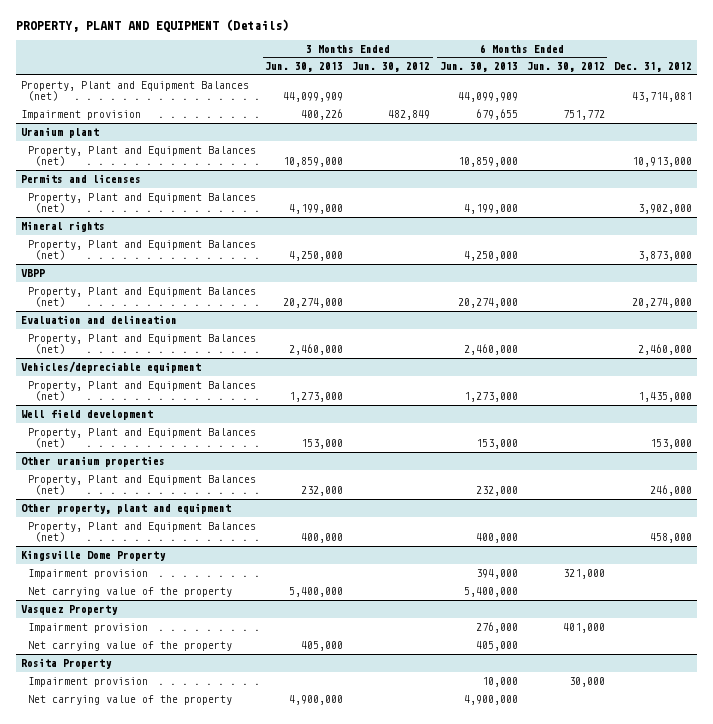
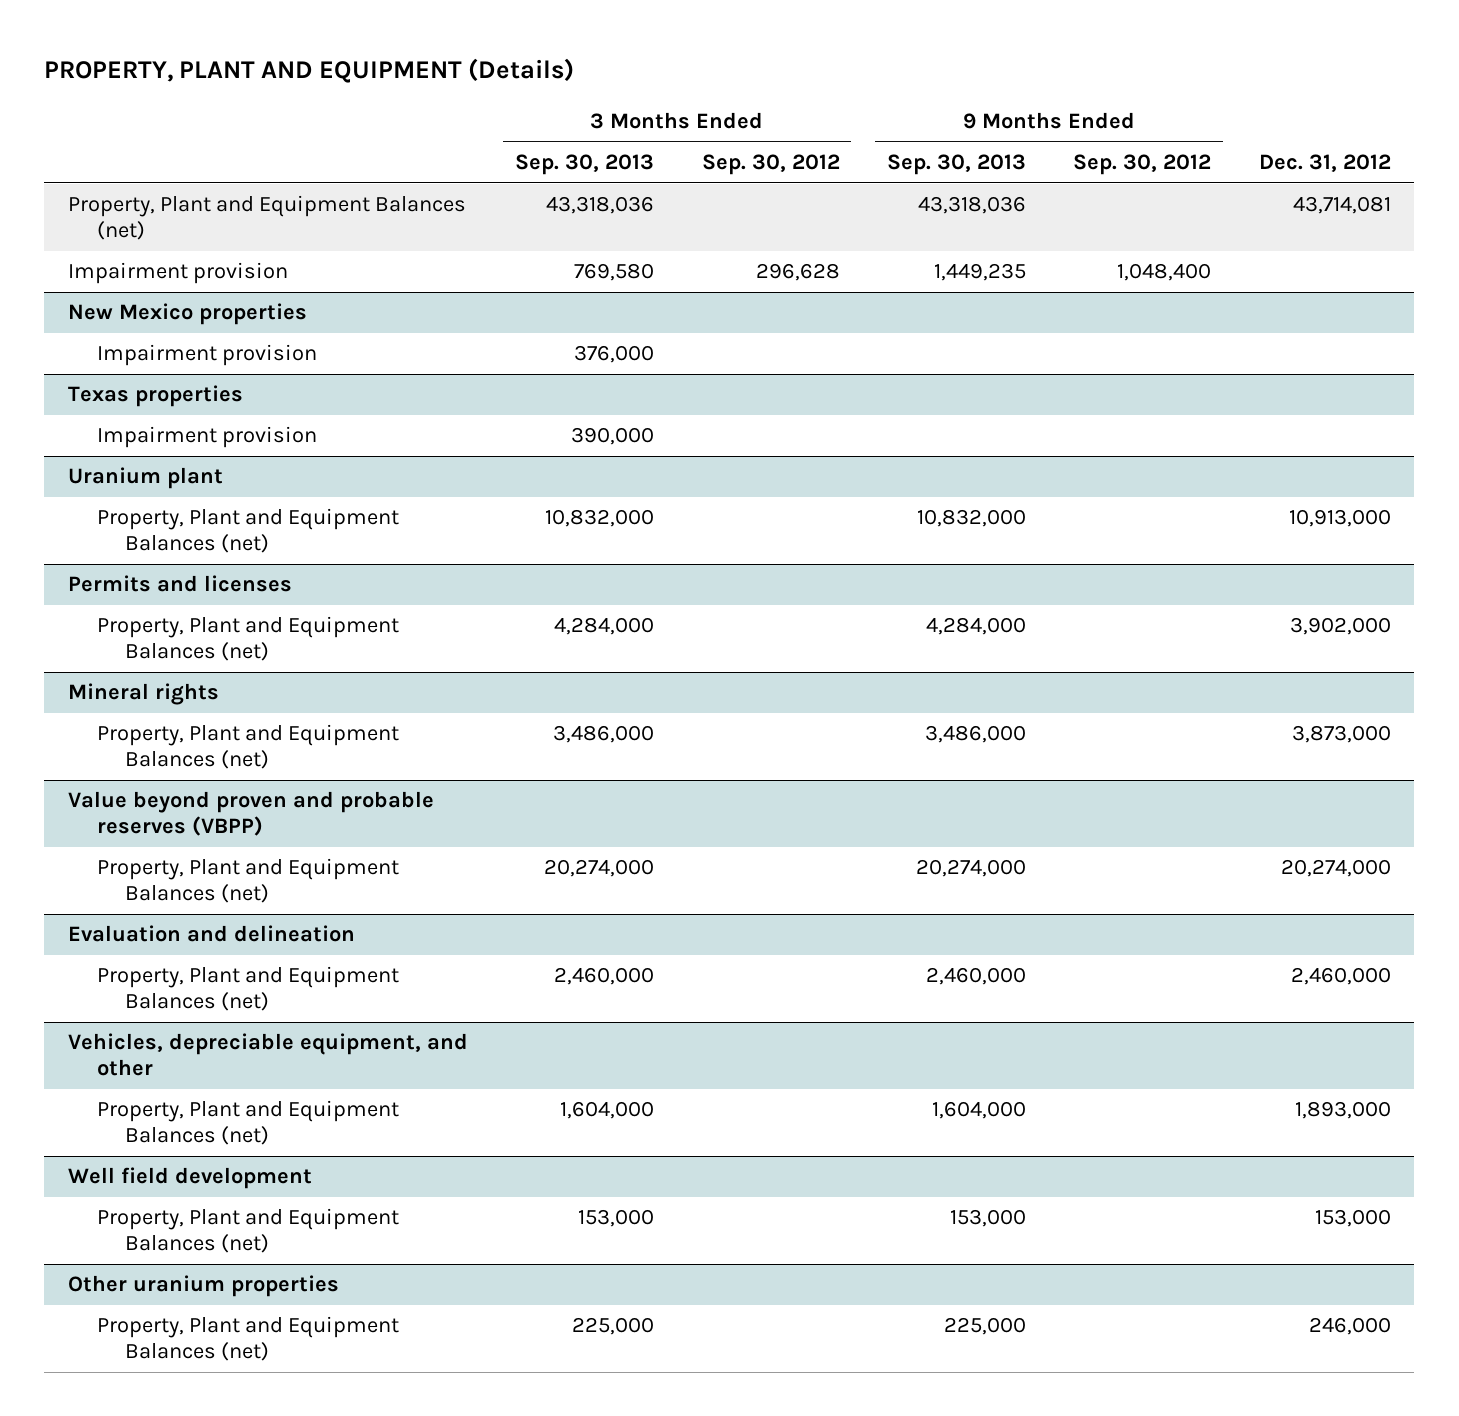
- | 3 Months Ended Jun. 30, 2013 | 3 Months Ended Jun. 30, 2012 | 6 Months Ended Jun. 30, 2013 | 6 Months Ended Jun. 30, 2012 | Dec. 31, 2012
+ | 3 Months Ended Sep. 30, 2013 | 3 Months Ended Sep. 30, 2012 | 9 Months Ended Sep. 30, 2013 | 9 Months Ended Sep. 30, 2012 | Dec. 31, 2012
+ New Mexico properties
+ Impairment provision | 376,000 | | | |
+ Texas properties
+ Impairment provision | 390,000 | | | |
- VBPP
+ Value beyond proven and probable reserves (VBPP)
- Vehicles/depreciable equipment
- Property, Plant and Equipment Balances (net) | 1,273,000 | | 1,273,000 | | 1,435,000
+ Vehicles, depreciable equipment, and other
+ Property, Plant and Equipment Balances (net) | 1,604,000 | | 1,604,000 | | 1,893,000
- Other property, plant and equipment
- Property, Plant and Equipment Balances (net) | 400,000 | | 400,000 | | 458,000
- Kingsville Dome Property
- Impairment provision | | | 394,000 | 321,000 |
- Net carrying value of the property | 5,400,000 | | 5,400,000 | |
- Vasquez Property
- Impairment provision | | | 276,000 | 401,000 |
- Net carrying value of the property | 405,000 | | 405,000 | |
- Rosita Property
- Impairment provision | | | 10,000 | 30,000 |
- Net carrying value of the property | 4,900,000 | | 4,900,000 | |

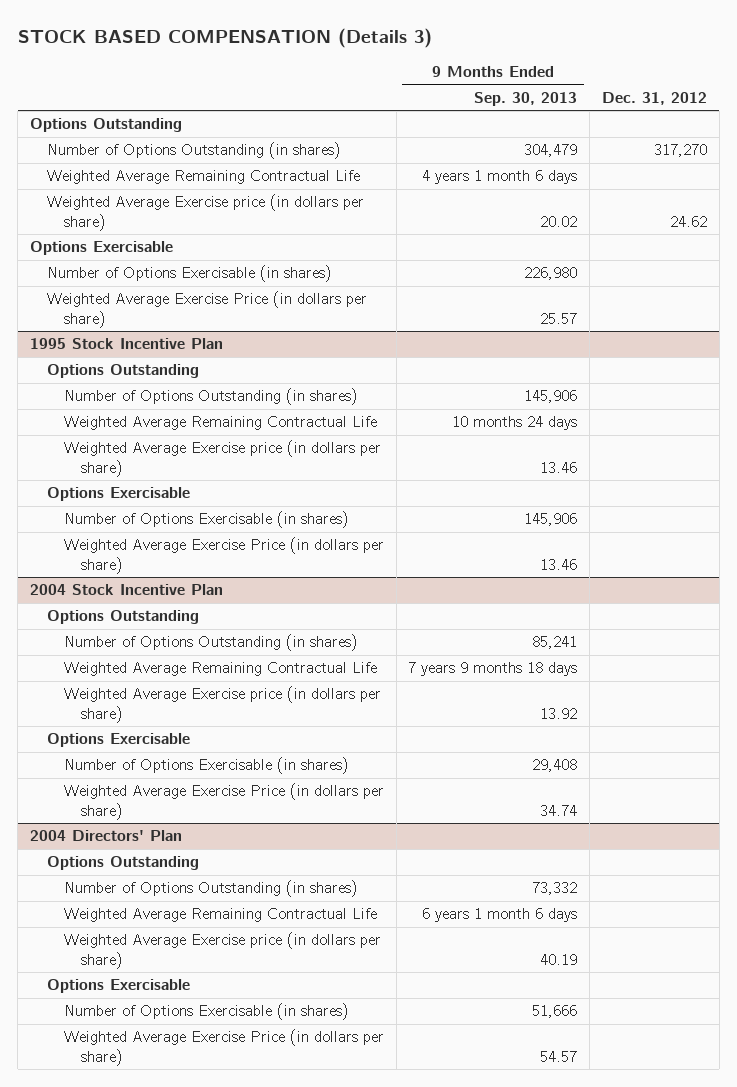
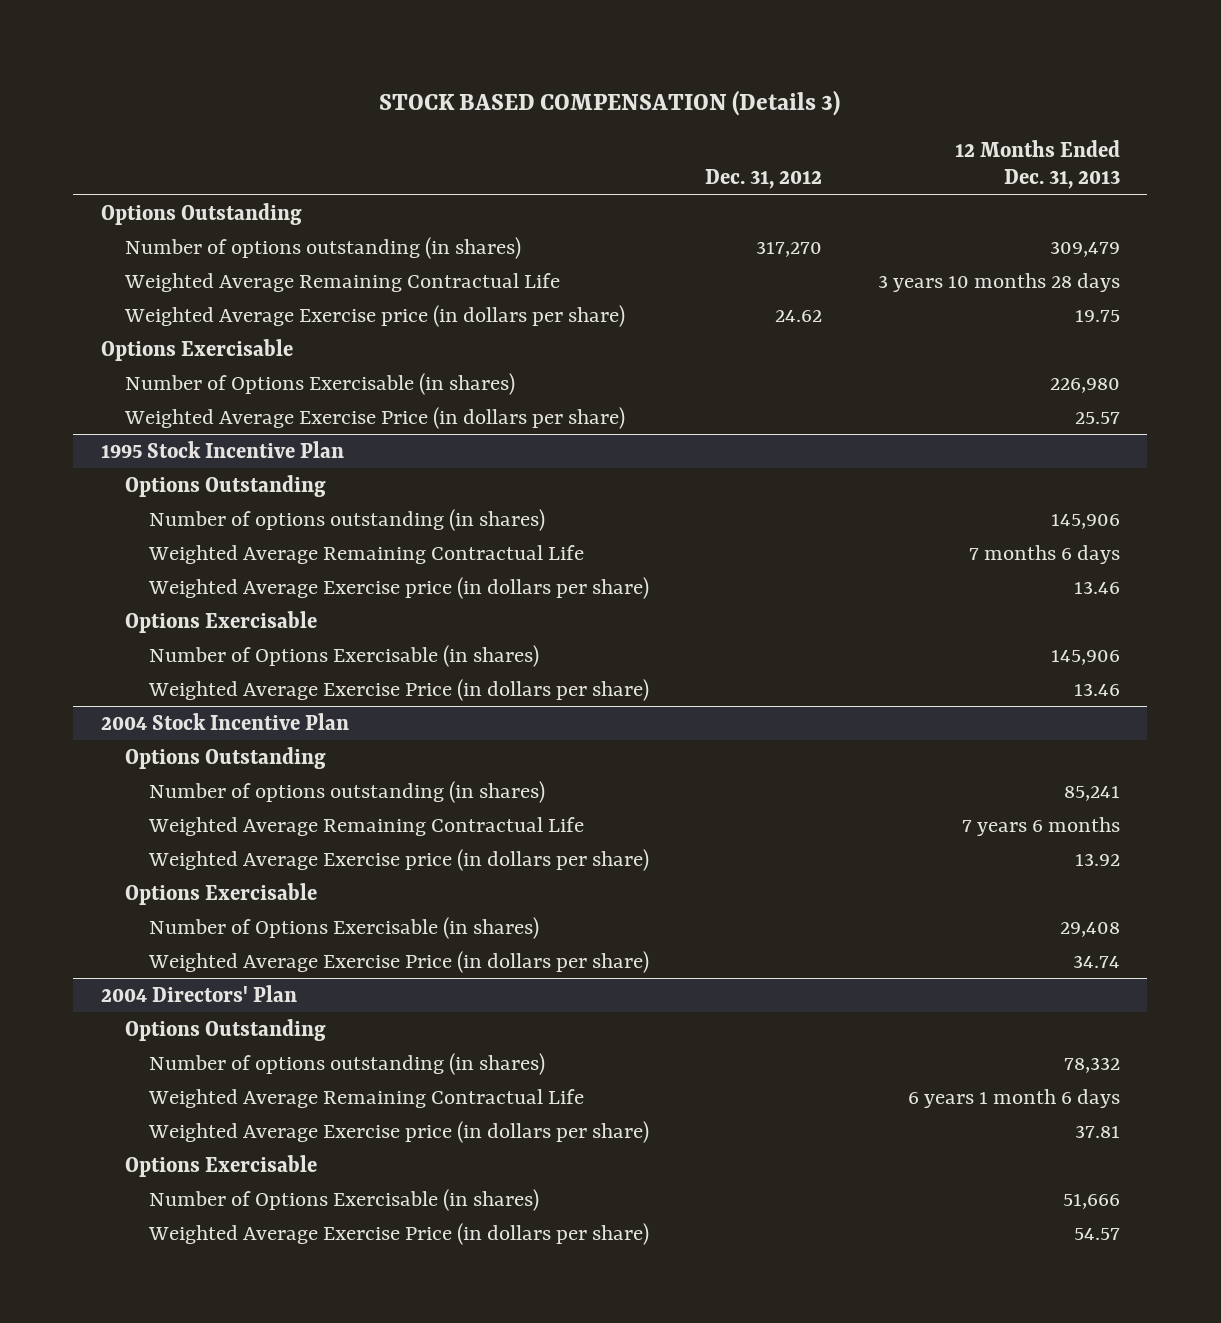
- | 9 Months Ended Sep. 30, 2013 | Dec. 31, 2012
+ | Dec. 31, 2012 | 12 Months Ended Dec. 31, 2013
- Number of Options Outstanding (in shares) | 304,479 | 317,270
+ Number of options outstanding (in shares) | 317,270 | 309,479
@ 1995 Stock Incentive Plan
- Number of Options Outstanding (in shares) | 145,906 |
+ Number of options outstanding (in shares) | | 145,906
@ 2004 Stock Incentive Plan
- Number of Options Outstanding (in shares) | 85,241 |
+ Number of options outstanding (in shares) | | 85,241
@ 2004 Directors' Plan
- Number of Options Outstanding (in shares) | 73,332 |
+ Number of options outstanding (in shares) | | 78,332

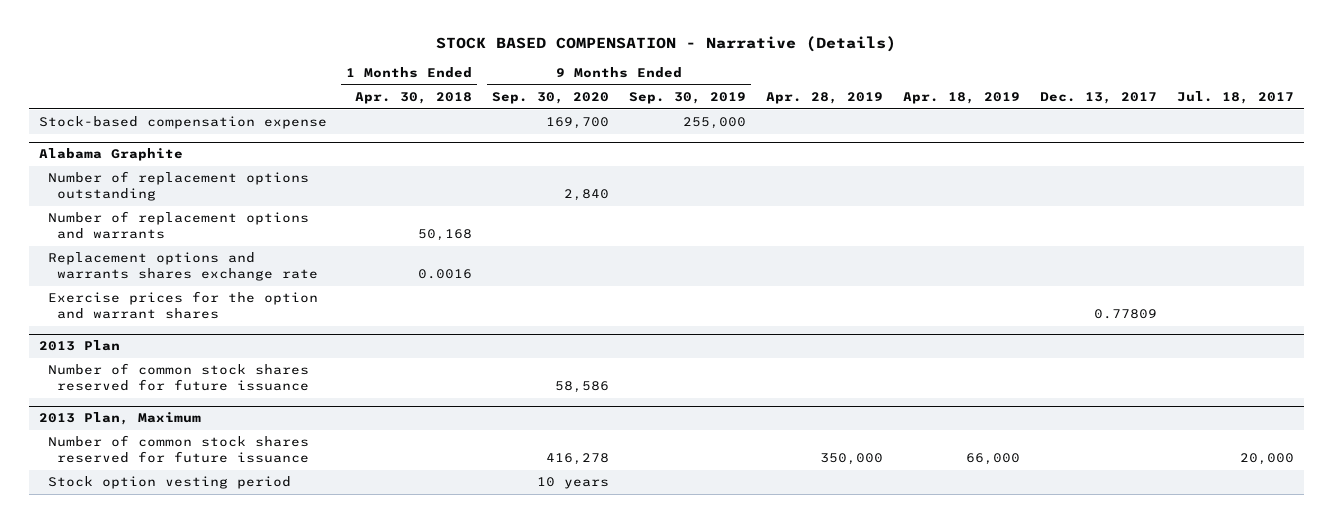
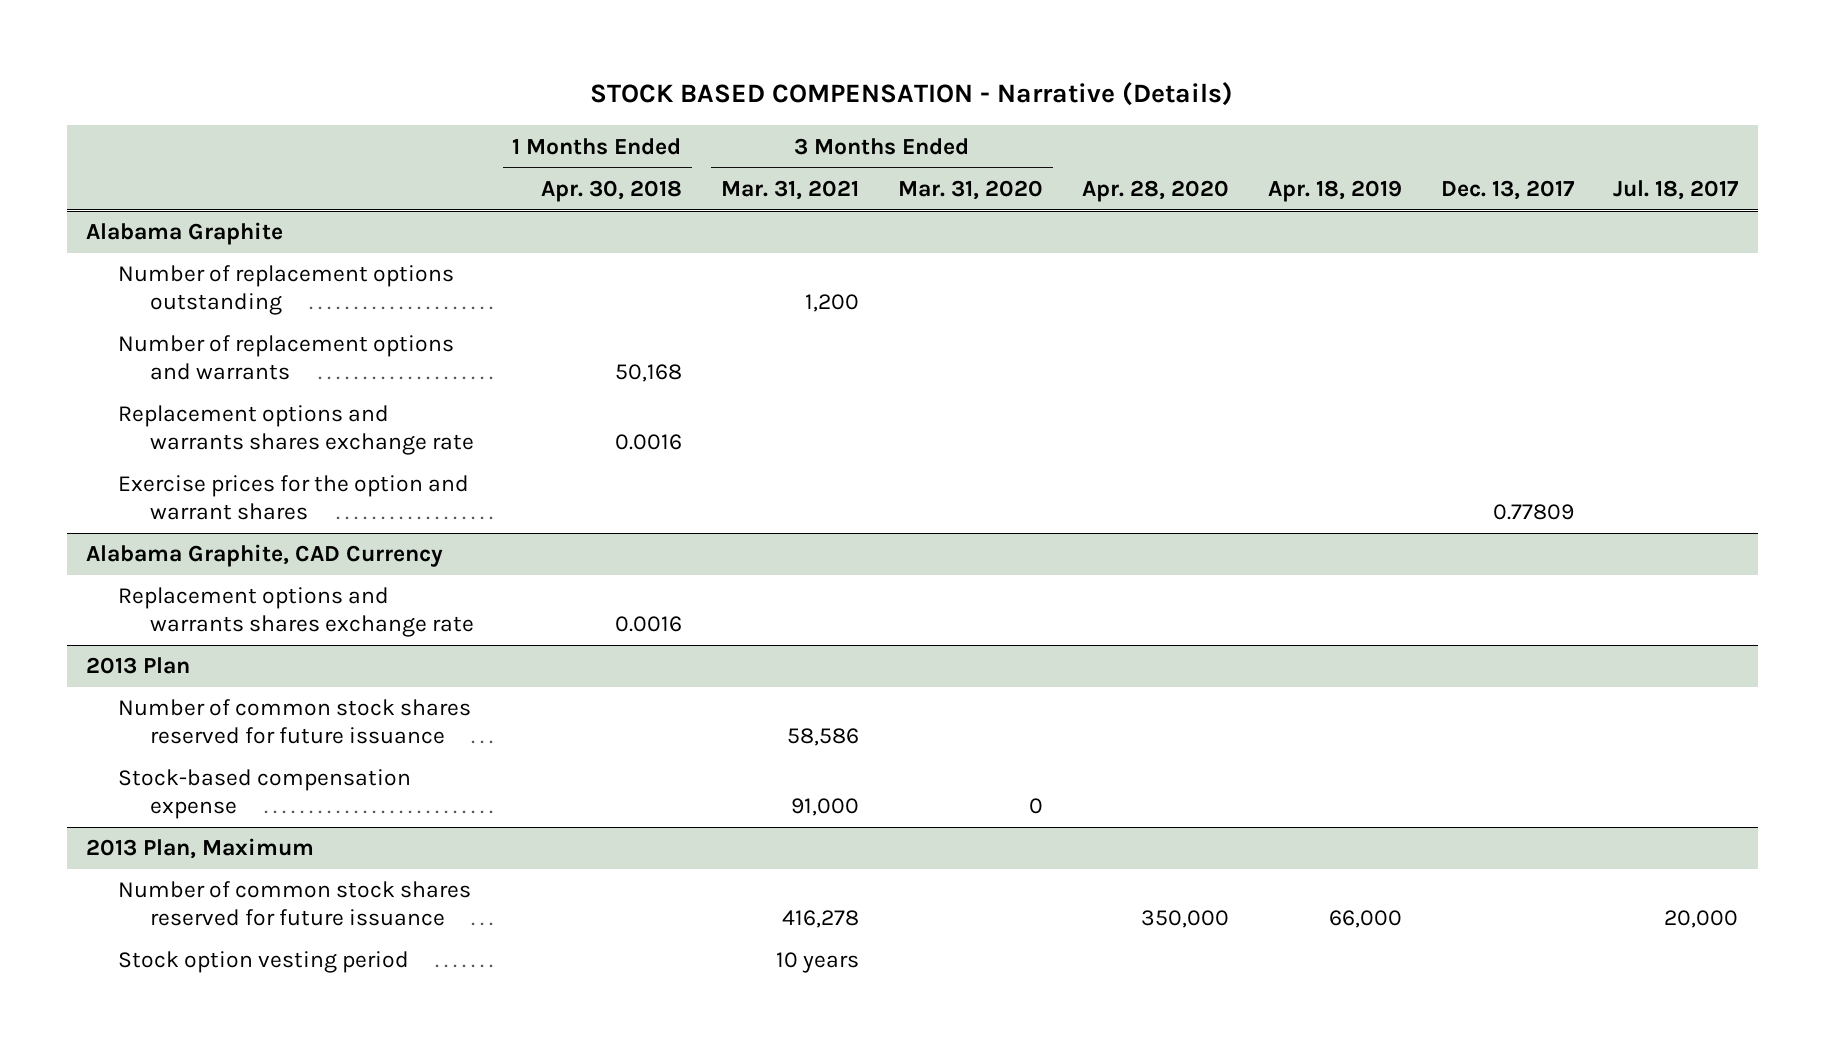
- | 1 Months Ended Apr. 30, 2018 | 9 Months Ended Sep. 30, 2020 | 9 Months Ended Sep. 30, 2019 | Apr. 28, 2019 | Apr. 18, 2019 | Dec. 13, 2017 | Jul. 18, 2017
+ | 1 Months Ended Apr. 30, 2018 | 3 Months Ended Mar. 31, 2021 | 3 Months Ended Mar. 31, 2020 | Apr. 28, 2020 | Apr. 18, 2019 | Dec. 13, 2017 | Jul. 18, 2017
- Stock-based compensation expense | | 169,700 | 255,000 | | | |
+ Alabama Graphite, CAD Currency
+ Replacement options and warrants shares exchange rate | 0.0016 | | | | | |
@ 2013 Plan
+ Stock-based compensation expense | | 91,000 | 0 | | | |

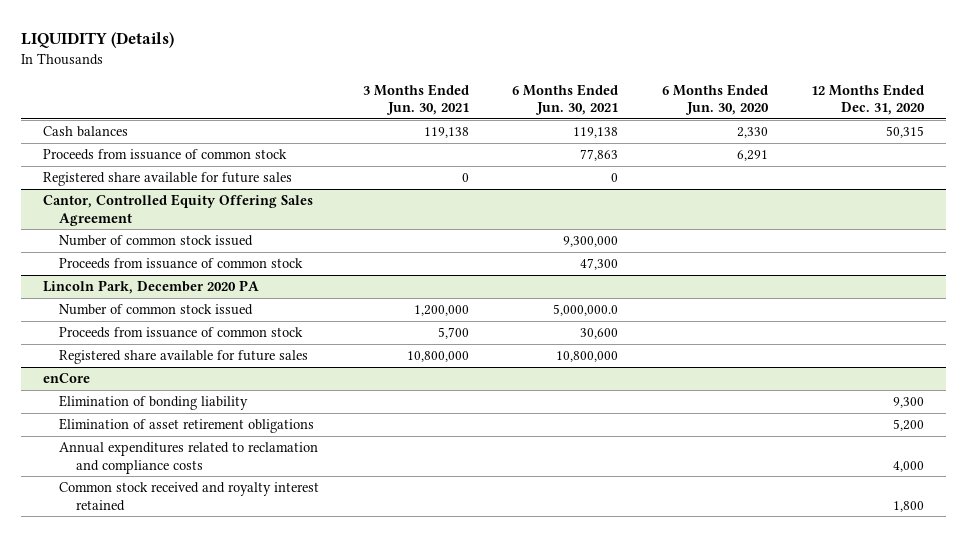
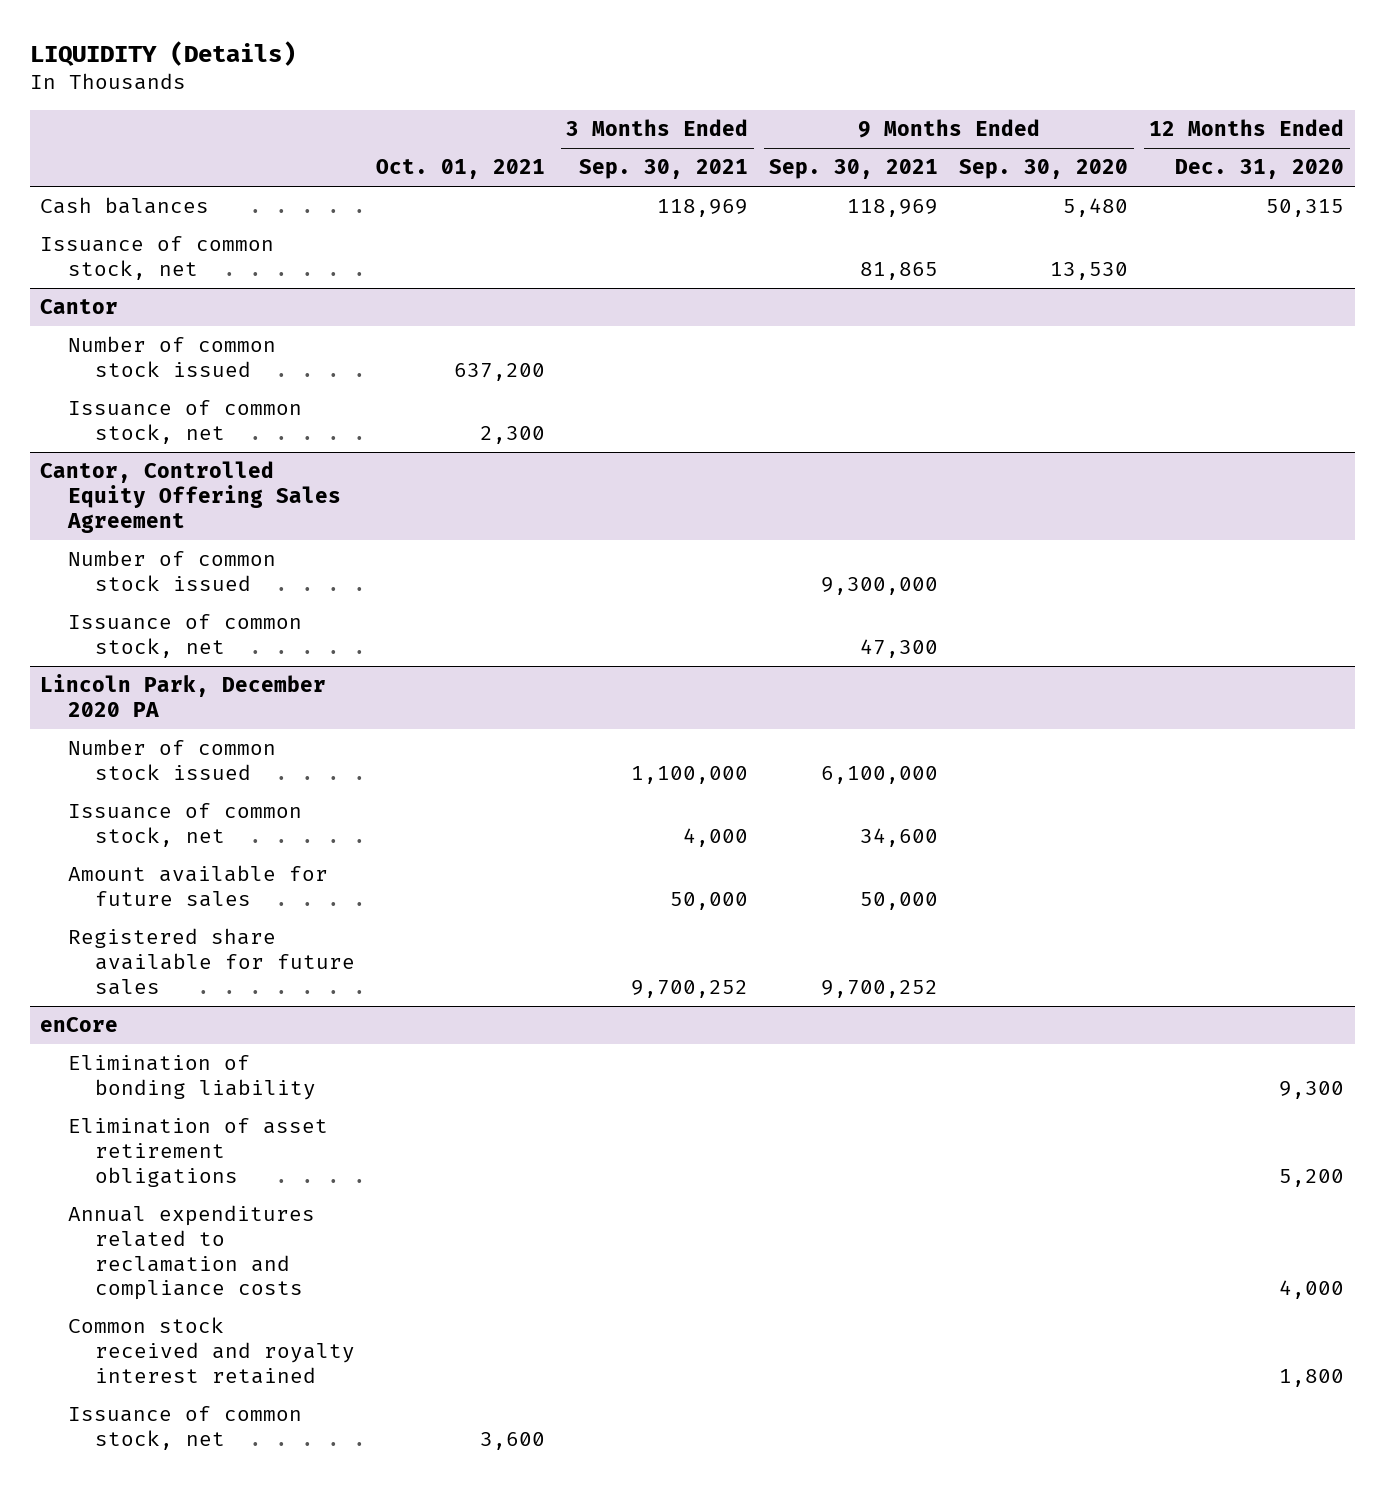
- | 3 Months Ended Jun. 30, 2021 | 6 Months Ended Jun. 30, 2021 | 6 Months Ended Jun. 30, 2020 | 12 Months Ended Dec. 31, 2020
+ | Oct. 01, 2021 | 3 Months Ended Sep. 30, 2021 | 9 Months Ended Sep. 30, 2021 | 9 Months Ended Sep. 30, 2020 | 12 Months Ended Dec. 31, 2020
- Proceeds from issuance of common stock | | 77,863 | 6,291 |
- Registered share available for future sales | 0 | 0 | |
+ Issuance of common stock, net | | | 81,865 | 13,530 |
+ Cantor
+ Number of common stock issued | 637,200 | | | |
+ Issuance of common stock, net | 2,300 | | | |
@ Cantor, Controlled Equity Offering Sales Agreement
- Proceeds from issuance of common stock | | 47,300 | |
+ Issuance of common stock, net | | | 47,300 | |
@ Lincoln Park, December 2020 PA
- Proceeds from issuance of common stock | 5,700 | 30,600 | |
+ Issuance of common stock, net | | 4,000 | 34,600 | |
+ Amount available for future sales | | 50,000 | 50,000 | |
@ enCore
+ Issuance of common stock, net | 3,600 | | | |

